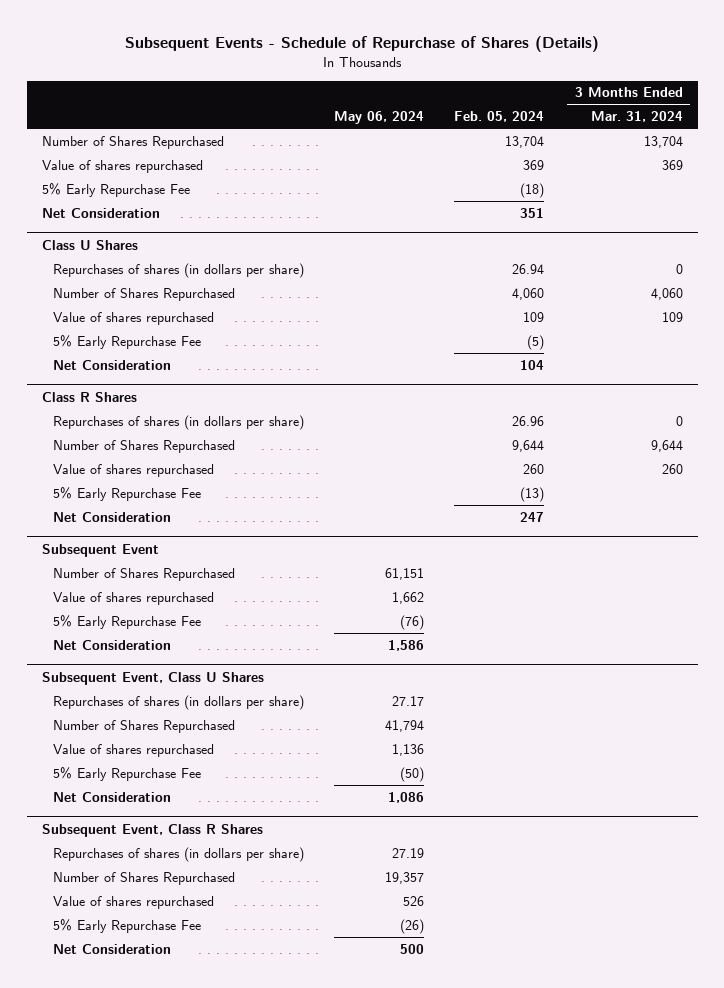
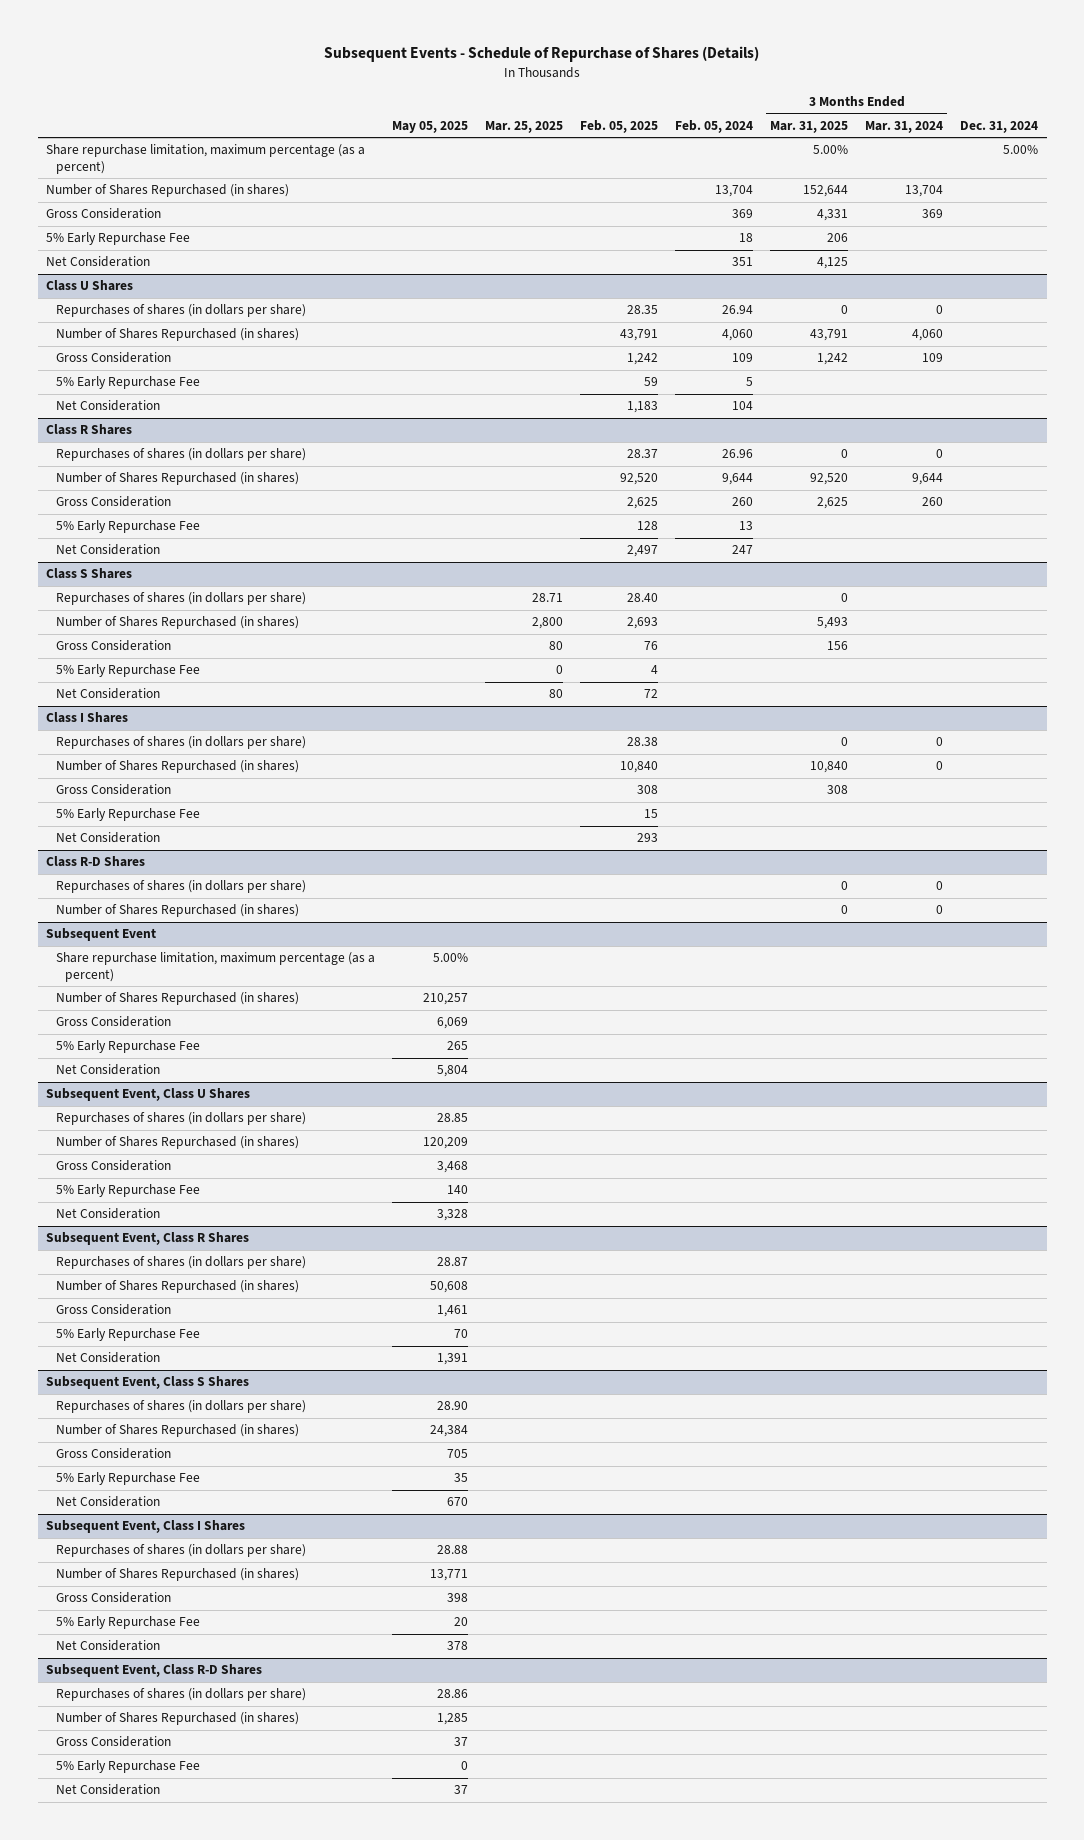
- | May 06, 2024 | Feb. 05, 2024 | 3 Months Ended Mar. 31, 2024
+ | May 05, 2025 | Mar. 25, 2025 | Feb. 05, 2025 | Feb. 05, 2024 | 3 Months Ended Mar. 31, 2025 | 3 Months Ended Mar. 31, 2024 | Dec. 31, 2024
- Number of Shares Repurchased | | 13,704 | 13,704
- Value of shares repurchased | | 369 | 369
- 5% Early Repurchase Fee | | (18) |
+ Share repurchase limitation, maximum percentage (as a percent) | | | | | 5.00% | | 5.00%
+ Number of Shares Repurchased (in shares) | | | | 13,704 | 152,644 | 13,704 |
+ Gross Consideration | | | | 369 | 4,331 | 369 |
+ 5% Early Repurchase Fee | | | | 18 | 206 | |
@ Class U Shares
- Number of Shares Repurchased | | 4,060 | 4,060
- Value of shares repurchased | | 109 | 109
- 5% Early Repurchase Fee | | (5) |
+ Number of Shares Repurchased (in shares) | | | 43,791 | 4,060 | 43,791 | 4,060 |
+ Gross Consideration | | | 1,242 | 109 | 1,242 | 109 |
+ 5% Early Repurchase Fee | | | 59 | 5 | | |
@ Class R Shares
- Number of Shares Repurchased | | 9,644 | 9,644
- Value of shares repurchased | | 260 | 260
- 5% Early Repurchase Fee | | (13) |
+ Number of Shares Repurchased (in shares) | | | 92,520 | 9,644 | 92,520 | 9,644 |
+ Gross Consideration | | | 2,625 | 260 | 2,625 | 260 |
+ 5% Early Repurchase Fee | | | 128 | 13 | | |
+ Class S Shares
+ Repurchases of shares (in dollars per share) | | 28.71 | 28.40 | | 0 | |
+ Number of Shares Repurchased (in shares) | | 2,800 | 2,693 | | 5,493 | |
+ Gross Consideration | | 80 | 76 | | 156 | |
+ 5% Early Repurchase Fee | | 0 | 4 | | | |
+ Net Consideration | | 80 | 72 | | | |
+ Class I Shares
+ Repurchases of shares (in dollars per share) | | | 28.38 | | 0 | 0 |
+ Number of Shares Repurchased (in shares) | | | 10,840 | | 10,840 | 0 |
+ Gross Consideration | | | 308 | | 308 | |
+ 5% Early Repurchase Fee | | | 15 | | | |
+ Net Consideration | | | 293 | | | |
+ Class R-D Shares
+ Repurchases of shares (in dollars per share) | | | | | 0 | 0 |
+ Number of Shares Repurchased (in shares) | | | | | 0 | 0 |
@ Subsequent Event
- Number of Shares Repurchased | 61,151 | |
- Value of shares repurchased | 1,662 | |
+ Share repurchase limitation, maximum percentage (as a percent) | 5.00% | | | | | |
+ Number of Shares Repurchased (in shares) | 210,257 | | | | | |
+ Gross Consideration | 6,069 | | | | | |
@ Subsequent Event, Class U Shares
- Number of Shares Repurchased | 41,794 | |
- Value of shares repurchased | 1,136 | |
+ Number of Shares Repurchased (in shares) | 120,209 | | | | | |
+ Gross Consideration | 3,468 | | | | | |
@ Subsequent Event, Class R Shares
- Number of Shares Repurchased | 19,357 | |
- Value of shares repurchased | 526 | |
+ Number of Shares Repurchased (in shares) | 50,608 | | | | | |
+ Gross Consideration | 1,461 | | | | | |
+ Subsequent Event, Class S Shares
+ Repurchases of shares (in dollars per share) | 28.90 | | | | | |
+ Number of Shares Repurchased (in shares) | 24,384 | | | | | |
+ Gross Consideration | 705 | | | | | |
+ 5% Early Repurchase Fee | 35 | | | | | |
+ Net Consideration | 670 | | | | | |
+ Subsequent Event, Class I Shares
+ Repurchases of shares (in dollars per share) | 28.88 | | | | | |
+ Number of Shares Repurchased (in shares) | 13,771 | | | | | |
+ Gross Consideration | 398 | | | | | |
+ 5% Early Repurchase Fee | 20 | | | | | |
+ Net Consideration | 378 | | | | | |
+ Subsequent Event, Class R-D Shares
+ Repurchases of shares (in dollars per share) | 28.86 | | | | | |
+ Number of Shares Repurchased (in shares) | 1,285 | | | | | |
+ Gross Consideration | 37 | | | | | |
+ 5% Early Repurchase Fee | 0 | | | | | |
+ Net Consideration | 37 | | | | | |

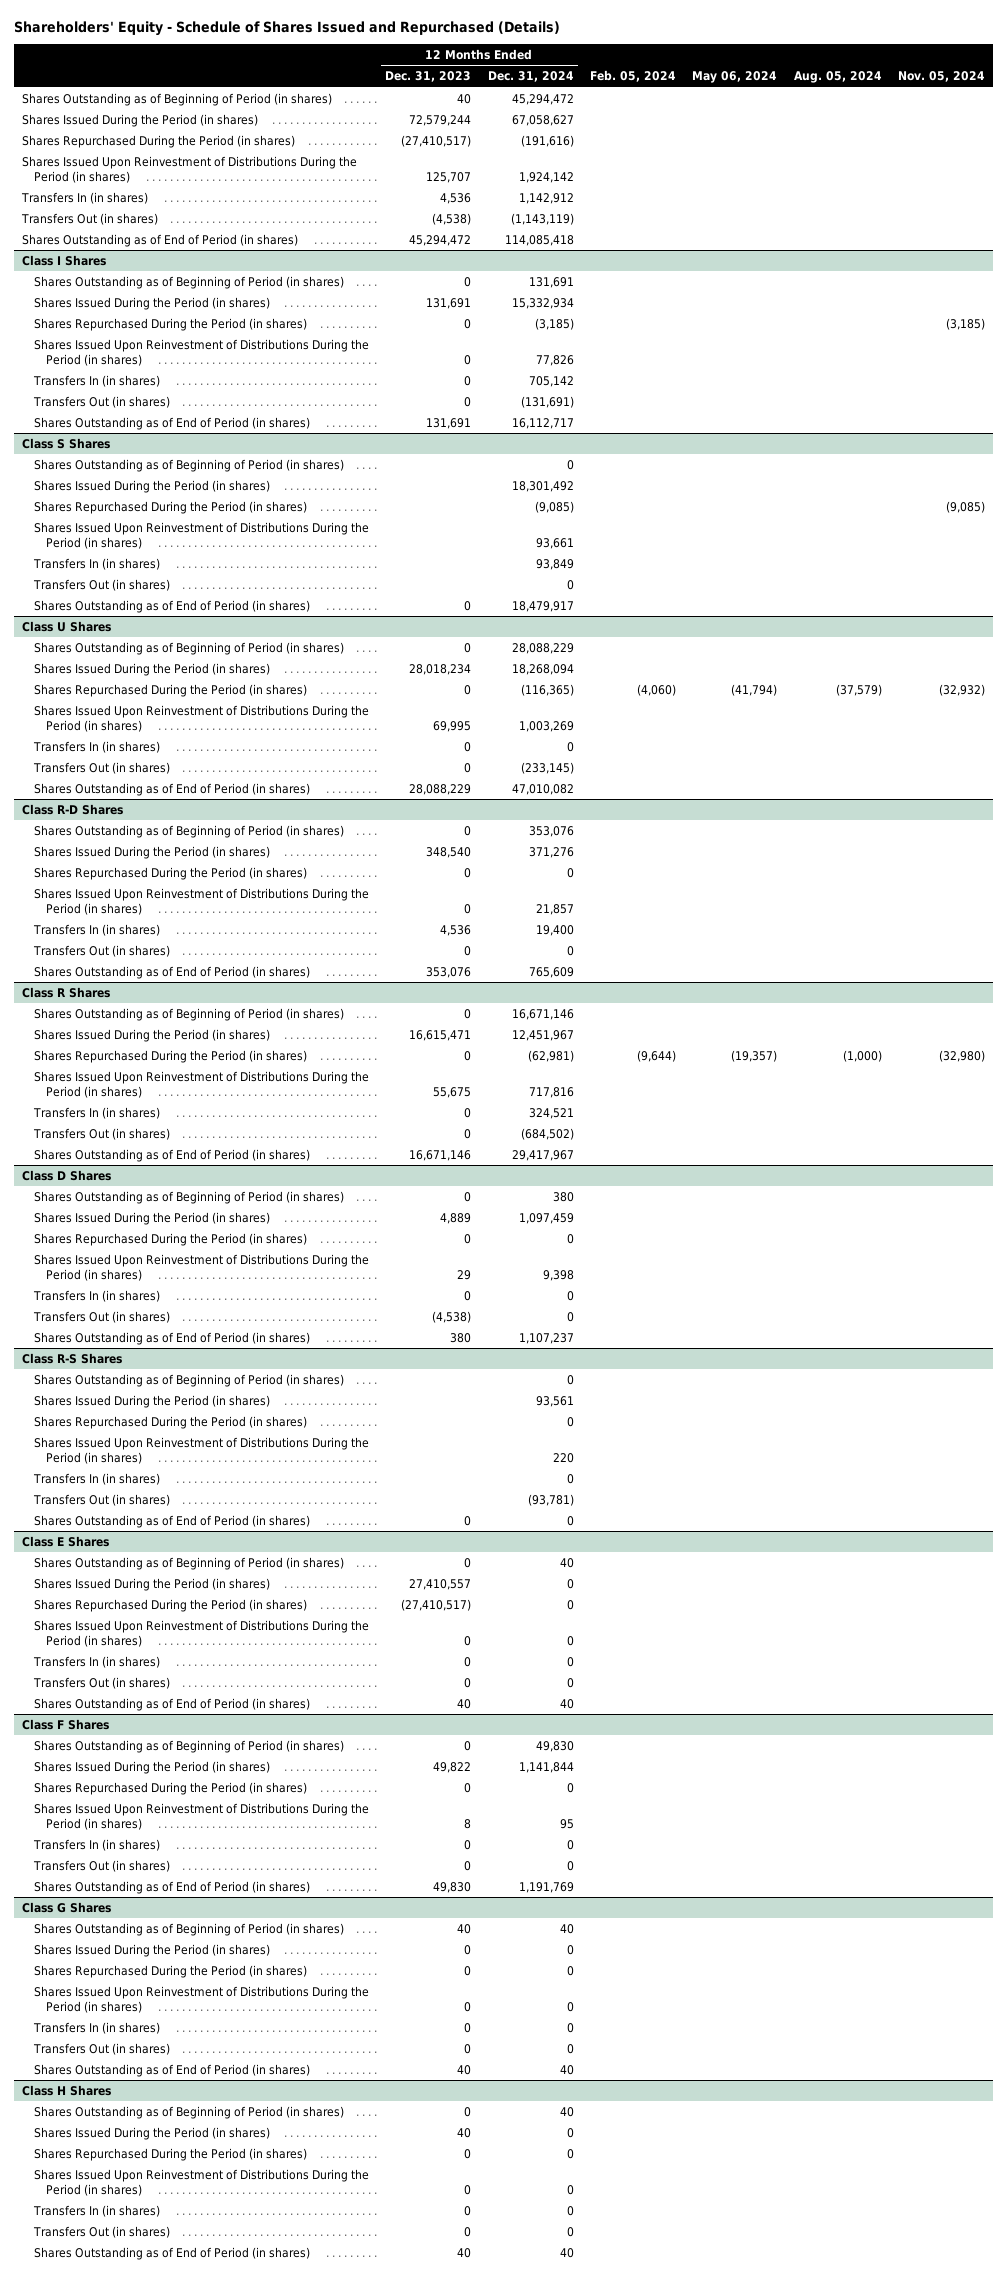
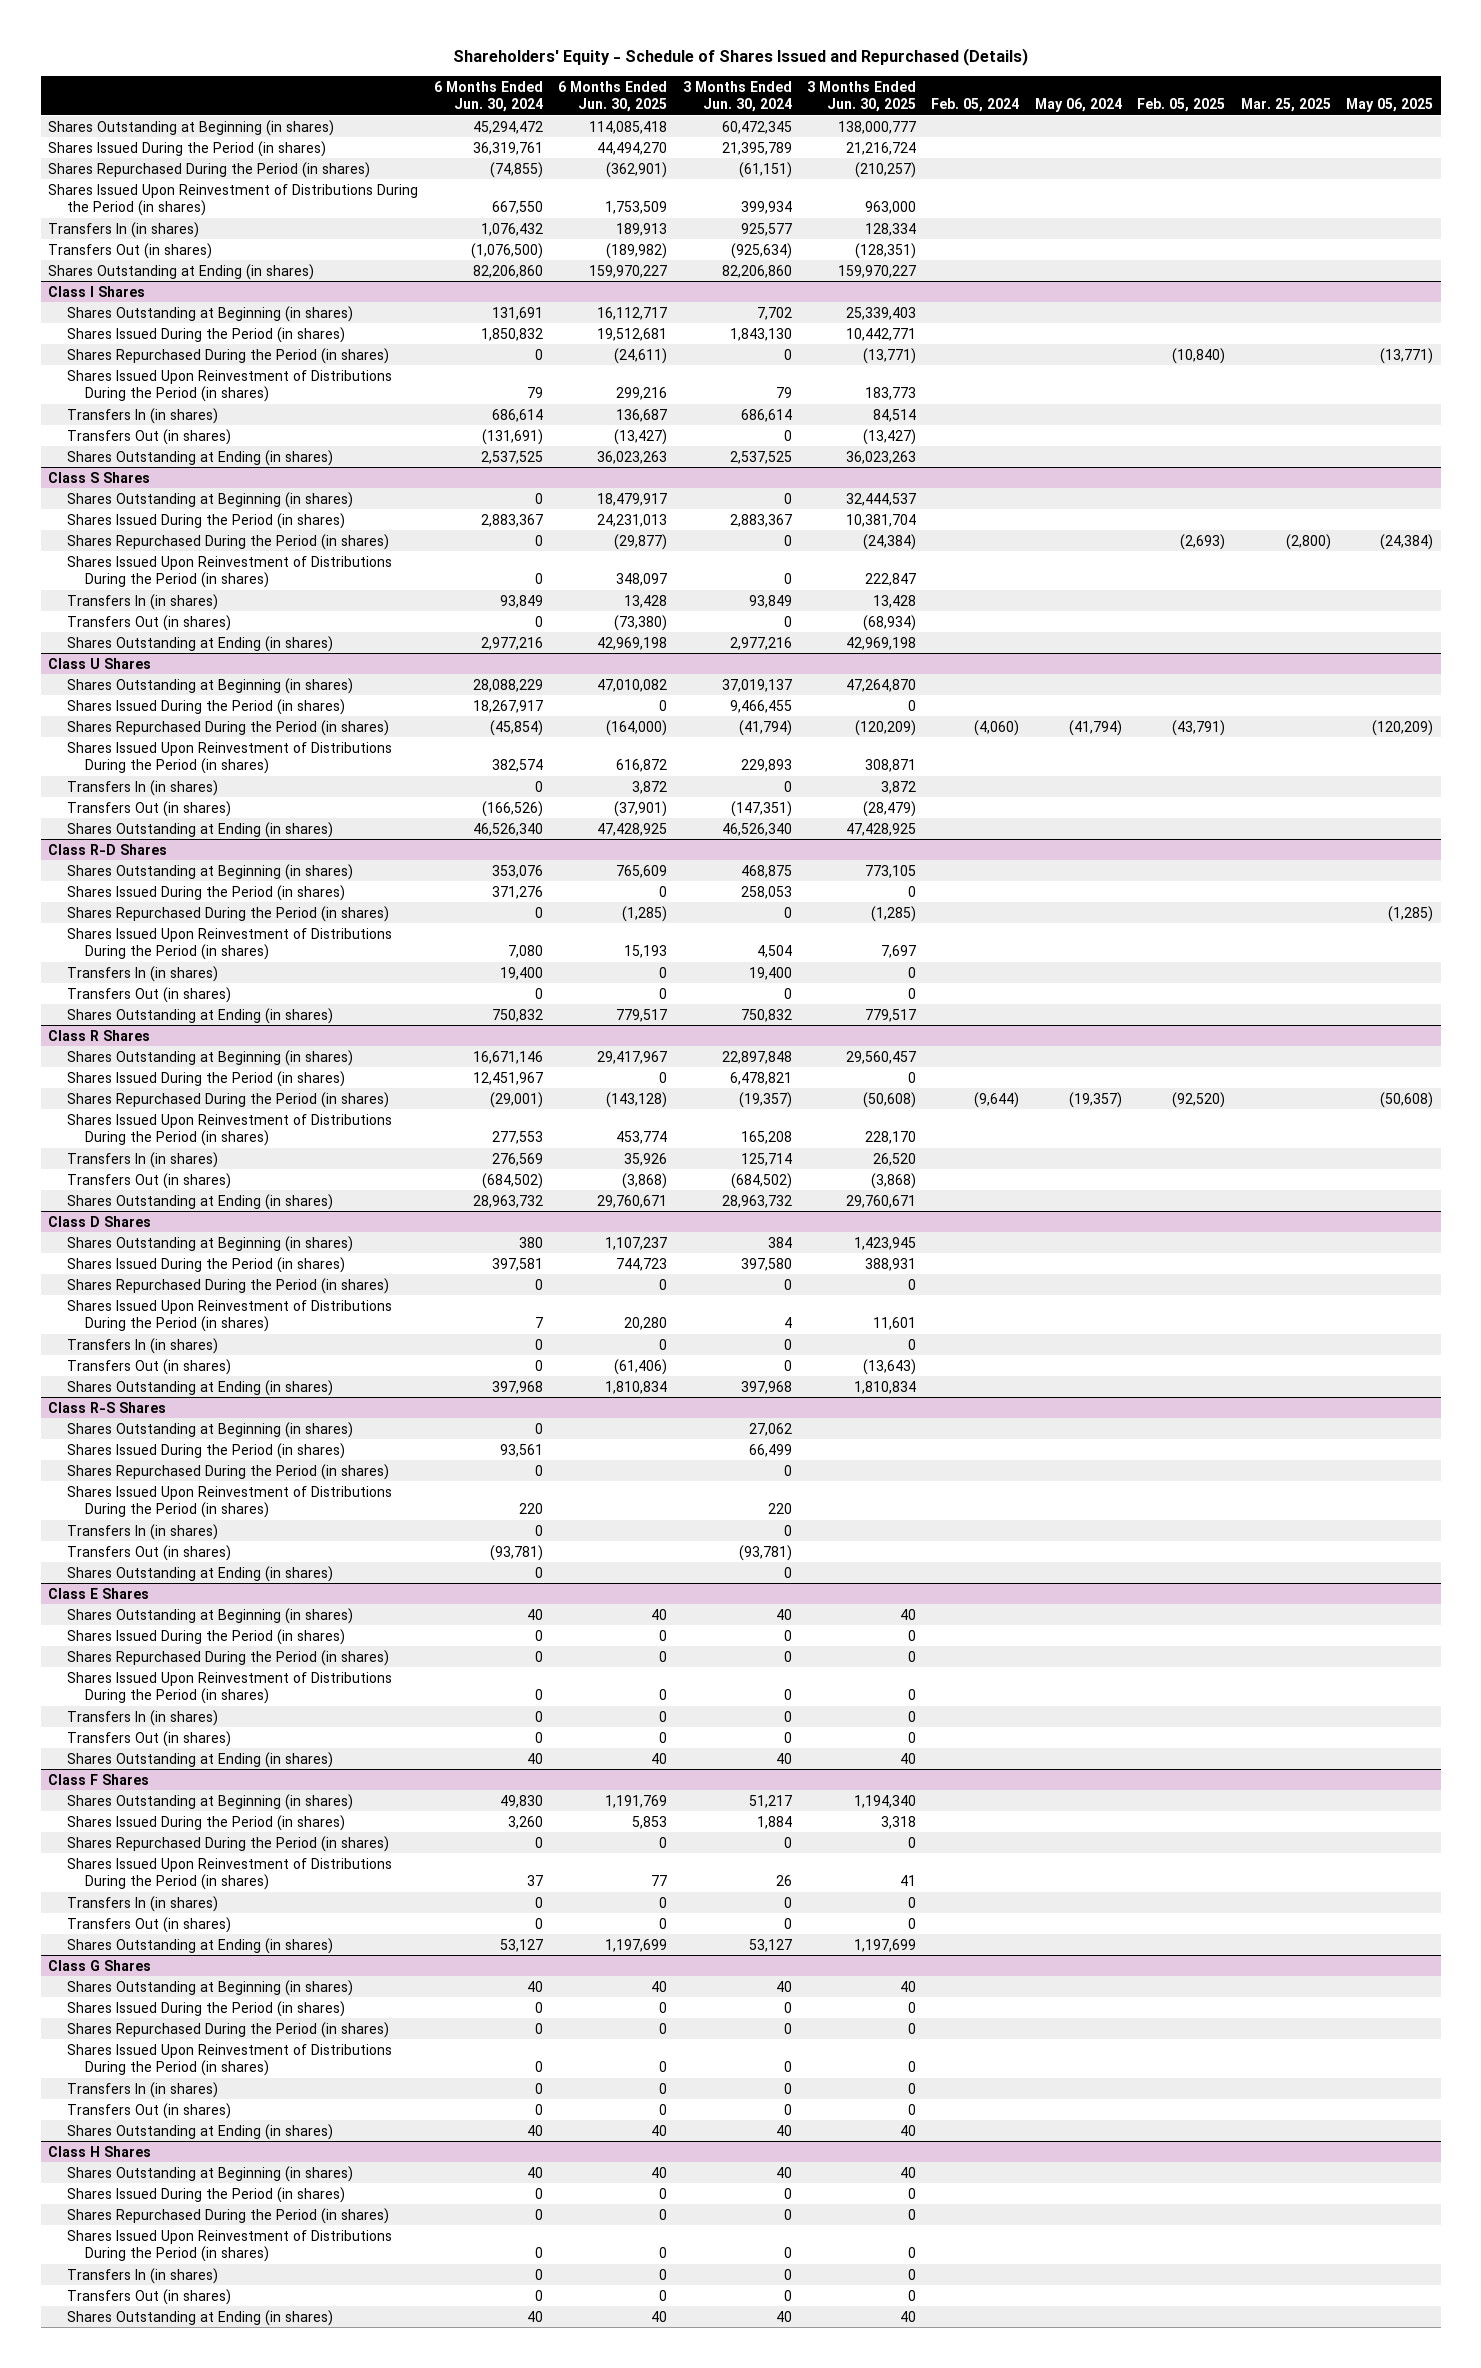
- | 12 Months Ended Dec. 31, 2023 | 12 Months Ended Dec. 31, 2024 | Feb. 05, 2024 | May 06, 2024 | Aug. 05, 2024 | Nov. 05, 2024
+ | 6 Months Ended Jun. 30, 2024 | 6 Months Ended Jun. 30, 2025 | 3 Months Ended Jun. 30, 2024 | 3 Months Ended Jun. 30, 2025 | Feb. 05, 2024 | May 06, 2024 | Feb. 05, 2025 | Mar. 25, 2025 | May 05, 2025
- Shares Outstanding as of Beginning of Period (in shares) | 40 | 45,294,472 | | | |
+ Shares Outstanding at Beginning (in shares) | 45,294,472 | 114,085,418 | 60,472,345 | 138,000,777 | | | | |
- Shares Outstanding as of End of Period (in shares) | 45,294,472 | 114,085,418 | | | |
+ Shares Outstanding at Ending (in shares) | 82,206,860 | 159,970,227 | 82,206,860 | 159,970,227 | | | | |
@ Class I Shares
- Shares Outstanding as of Beginning of Period (in shares) | 0 | 131,691 | | | |
+ Shares Outstanding at Beginning (in shares) | 131,691 | 16,112,717 | 7,702 | 25,339,403 | | | | |
- Shares Outstanding as of End of Period (in shares) | 131,691 | 16,112,717 | | | |
+ Shares Outstanding at Ending (in shares) | 2,537,525 | 36,023,263 | 2,537,525 | 36,023,263 | | | | |
@ Class S Shares
- Shares Outstanding as of Beginning of Period (in shares) | | 0 | | | |
+ Shares Outstanding at Beginning (in shares) | 0 | 18,479,917 | 0 | 32,444,537 | | | | |
- Shares Outstanding as of End of Period (in shares) | 0 | 18,479,917 | | | |
+ Shares Outstanding at Ending (in shares) | 2,977,216 | 42,969,198 | 2,977,216 | 42,969,198 | | | | |
@ Class U Shares
- Shares Outstanding as of Beginning of Period (in shares) | 0 | 28,088,229 | | | |
+ Shares Outstanding at Beginning (in shares) | 28,088,229 | 47,010,082 | 37,019,137 | 47,264,870 | | | | |
- Shares Outstanding as of End of Period (in shares) | 28,088,229 | 47,010,082 | | | |
+ Shares Outstanding at Ending (in shares) | 46,526,340 | 47,428,925 | 46,526,340 | 47,428,925 | | | | |
@ Class R-D Shares
- Shares Outstanding as of Beginning of Period (in shares) | 0 | 353,076 | | | |
+ Shares Outstanding at Beginning (in shares) | 353,076 | 765,609 | 468,875 | 773,105 | | | | |
- Shares Outstanding as of End of Period (in shares) | 353,076 | 765,609 | | | |
+ Shares Outstanding at Ending (in shares) | 750,832 | 779,517 | 750,832 | 779,517 | | | | |
@ Class R Shares
- Shares Outstanding as of Beginning of Period (in shares) | 0 | 16,671,146 | | | |
+ Shares Outstanding at Beginning (in shares) | 16,671,146 | 29,417,967 | 22,897,848 | 29,560,457 | | | | |
- Shares Outstanding as of End of Period (in shares) | 16,671,146 | 29,417,967 | | | |
+ Shares Outstanding at Ending (in shares) | 28,963,732 | 29,760,671 | 28,963,732 | 29,760,671 | | | | |
@ Class D Shares
- Shares Outstanding as of Beginning of Period (in shares) | 0 | 380 | | | |
+ Shares Outstanding at Beginning (in shares) | 380 | 1,107,237 | 384 | 1,423,945 | | | | |
- Shares Outstanding as of End of Period (in shares) | 380 | 1,107,237 | | | |
+ Shares Outstanding at Ending (in shares) | 397,968 | 1,810,834 | 397,968 | 1,810,834 | | | | |
@ Class R-S Shares
- Shares Outstanding as of Beginning of Period (in shares) | | 0 | | | |
+ Shares Outstanding at Beginning (in shares) | 0 | | 27,062 | | | | | |
- Shares Outstanding as of End of Period (in shares) | 0 | 0 | | | |
+ Shares Outstanding at Ending (in shares) | 0 | | 0 | | | | | |
@ Class E Shares
- Shares Outstanding as of Beginning of Period (in shares) | 0 | 40 | | | |
+ Shares Outstanding at Beginning (in shares) | 40 | 40 | 40 | 40 | | | | |
- Shares Outstanding as of End of Period (in shares) | 40 | 40 | | | |
+ Shares Outstanding at Ending (in shares) | 40 | 40 | 40 | 40 | | | | |
@ Class F Shares
- Shares Outstanding as of Beginning of Period (in shares) | 0 | 49,830 | | | |
+ Shares Outstanding at Beginning (in shares) | 49,830 | 1,191,769 | 51,217 | 1,194,340 | | | | |
- Shares Outstanding as of End of Period (in shares) | 49,830 | 1,191,769 | | | |
+ Shares Outstanding at Ending (in shares) | 53,127 | 1,197,699 | 53,127 | 1,197,699 | | | | |
@ Class G Shares
- Shares Outstanding as of Beginning of Period (in shares) | 40 | 40 | | | |
+ Shares Outstanding at Beginning (in shares) | 40 | 40 | 40 | 40 | | | | |
- Shares Outstanding as of End of Period (in shares) | 40 | 40 | | | |
+ Shares Outstanding at Ending (in shares) | 40 | 40 | 40 | 40 | | | | |
@ Class H Shares
- Shares Outstanding as of Beginning of Period (in shares) | 0 | 40 | | | |
+ Shares Outstanding at Beginning (in shares) | 40 | 40 | 40 | 40 | | | | |
- Shares Outstanding as of End of Period (in shares) | 40 | 40 | | | |
+ Shares Outstanding at Ending (in shares) | 40 | 40 | 40 | 40 | | | | |

